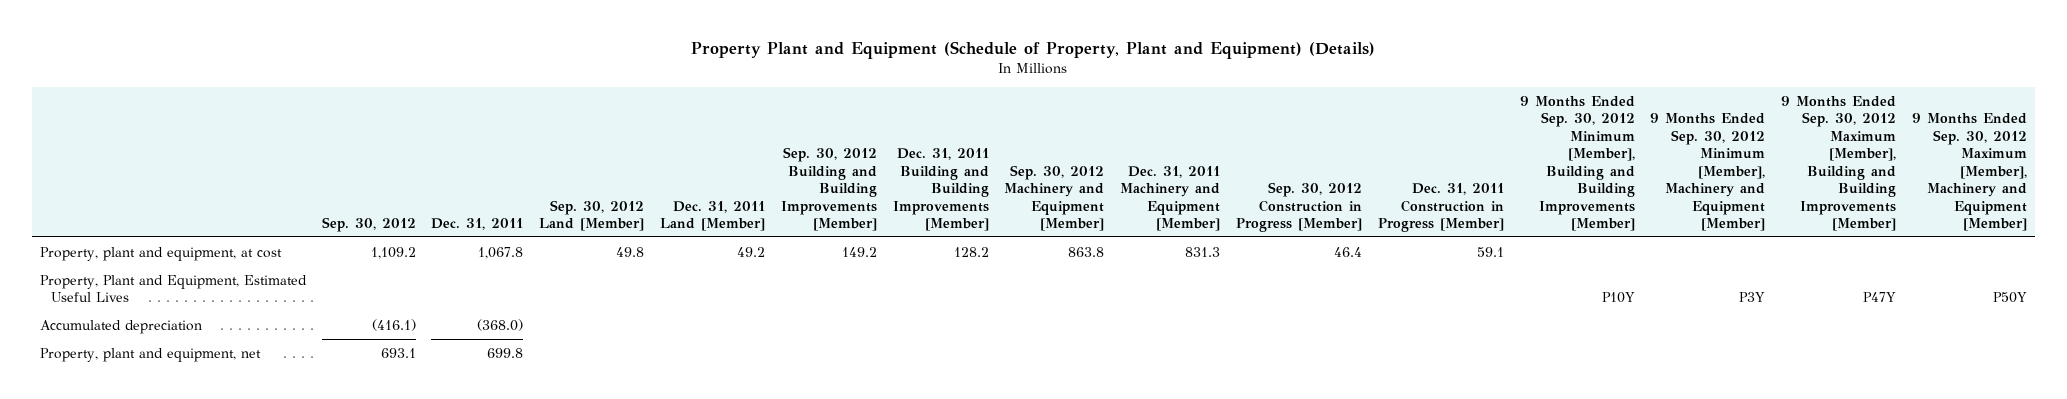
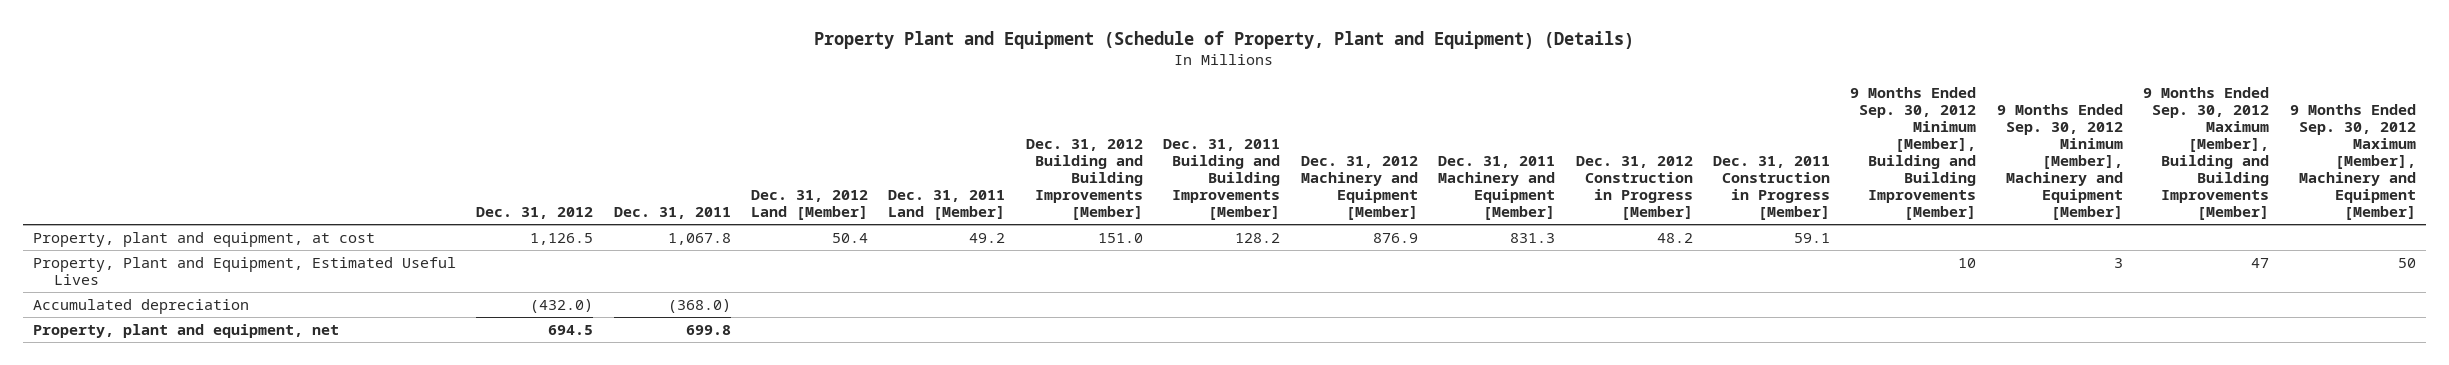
- | Sep. 30, 2012 | Dec. 31, 2011 | Sep. 30, 2012 Land [Member] | Dec. 31, 2011 Land [Member] | Sep. 30, 2012 Building and Building Improvements [Member] | Dec. 31, 2011 Building and Building Improvements [Member] | Sep. 30, 2012 Machinery and Equipment [Member] | Dec. 31, 2011 Machinery and Equipment [Member] | Sep. 30, 2012 Construction in Progress [Member] | Dec. 31, 2011 Construction in Progress [Member] | 9 Months Ended Sep. 30, 2012 Minimum [Member], Building and Building Improvements [Member] | 9 Months Ended Sep. 30, 2012 Minimum [Member], Machinery and Equipment [Member] | 9 Months Ended Sep. 30, 2012 Maximum [Member], Building and Building Improvements [Member] | 9 Months Ended Sep. 30, 2012 Maximum [Member], Machinery and Equipment [Member]
+ | Dec. 31, 2012 | Dec. 31, 2011 | Dec. 31, 2012 Land [Member] | Dec. 31, 2011 Land [Member] | Dec. 31, 2012 Building and Building Improvements [Member] | Dec. 31, 2011 Building and Building Improvements [Member] | Dec. 31, 2012 Machinery and Equipment [Member] | Dec. 31, 2011 Machinery and Equipment [Member] | Dec. 31, 2012 Construction in Progress [Member] | Dec. 31, 2011 Construction in Progress [Member] | 9 Months Ended Sep. 30, 2012 Minimum [Member], Building and Building Improvements [Member] | 9 Months Ended Sep. 30, 2012 Minimum [Member], Machinery and Equipment [Member] | 9 Months Ended Sep. 30, 2012 Maximum [Member], Building and Building Improvements [Member] | 9 Months Ended Sep. 30, 2012 Maximum [Member], Machinery and Equipment [Member]
- Property, Plant and Equipment, Estimated Useful Lives | | | | | | | | | | | P10Y | P3Y | P47Y | P50Y
+ Property, Plant and Equipment, Estimated Useful Lives | | | | | | | | | | | 10 | 3 | 47 | 50

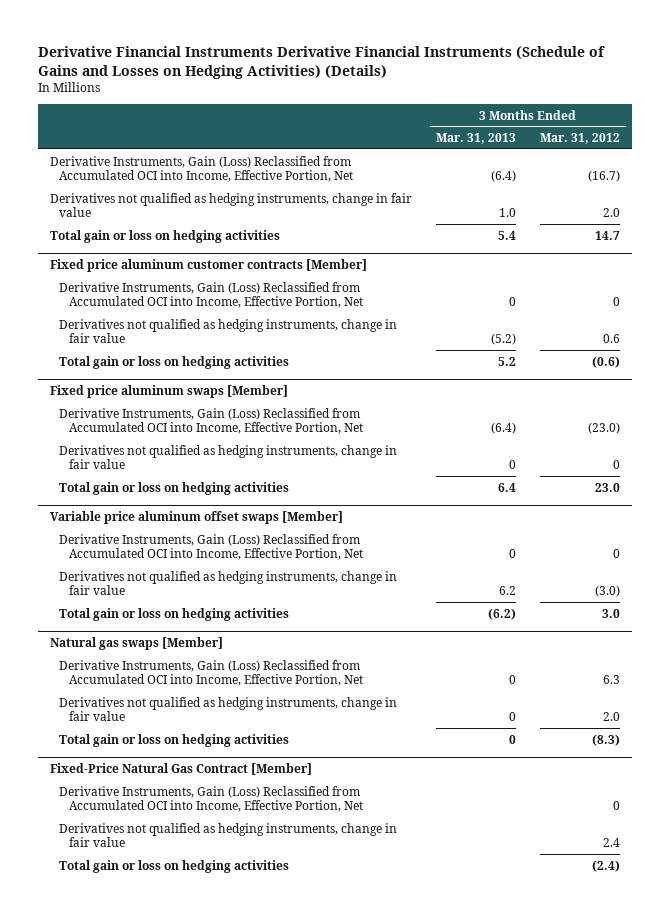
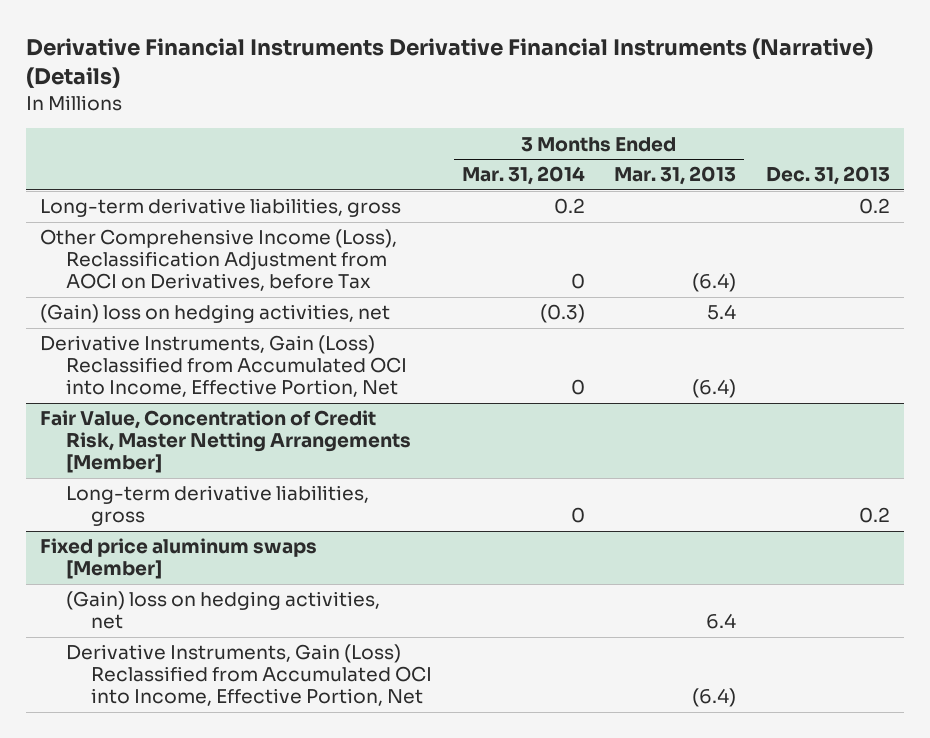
- Derivative Financial Instruments Derivative Financial Instruments (Schedule of Gains and Losses on Hedging Activities) (Details)
+ Derivative Financial Instruments Derivative Financial Instruments (Narrative) (Details)
- | 3 Months Ended Mar. 31, 2013 | 3 Months Ended Mar. 31, 2012
+ | 3 Months Ended Mar. 31, 2014 | 3 Months Ended Mar. 31, 2013 | Dec. 31, 2013
+ Long-term derivative liabilities, gross | 0.2 | | 0.2
+ Other Comprehensive Income (Loss), Reclassification Adjustment from AOCI on Derivatives, before Tax | 0 | (6.4) |
+ (Gain) loss on hedging activities, net | (0.3) | 5.4 |
- Derivatives not qualified as hedging instruments, change in fair value | 1.0 | 2.0
- Total gain or loss on hedging activities | 5.4 | 14.7
- Fixed price aluminum customer contracts [Member]
- Derivative Instruments, Gain (Loss) Reclassified from Accumulated OCI into Income, Effective Portion, Net | 0 | 0
- Derivatives not qualified as hedging instruments, change in fair value | (5.2) | 0.6
- Total gain or loss on hedging activities | 5.2 | (0.6)
+ Fair Value, Concentration of Credit Risk, Master Netting Arrangements [Member]
+ Long-term derivative liabilities, gross | 0 | | 0.2
@ Fixed price aluminum swaps [Member]
+ (Gain) loss on hedging activities, net | | 6.4 |
- Derivatives not qualified as hedging instruments, change in fair value | 0 | 0
- Total gain or loss on hedging activities | 6.4 | 23.0
- Variable price aluminum offset swaps [Member]
- Derivative Instruments, Gain (Loss) Reclassified from Accumulated OCI into Income, Effective Portion, Net | 0 | 0
- Derivatives not qualified as hedging instruments, change in fair value | 6.2 | (3.0)
- Total gain or loss on hedging activities | (6.2) | 3.0
- Natural gas swaps [Member]
- Derivative Instruments, Gain (Loss) Reclassified from Accumulated OCI into Income, Effective Portion, Net | 0 | 6.3
- Derivatives not qualified as hedging instruments, change in fair value | 0 | 2.0
- Total gain or loss on hedging activities | 0 | (8.3)
- Fixed-Price Natural Gas Contract [Member]
- Derivative Instruments, Gain (Loss) Reclassified from Accumulated OCI into Income, Effective Portion, Net | | 0
- Derivatives not qualified as hedging instruments, change in fair value | | 2.4
- Total gain or loss on hedging activities | | (2.4)

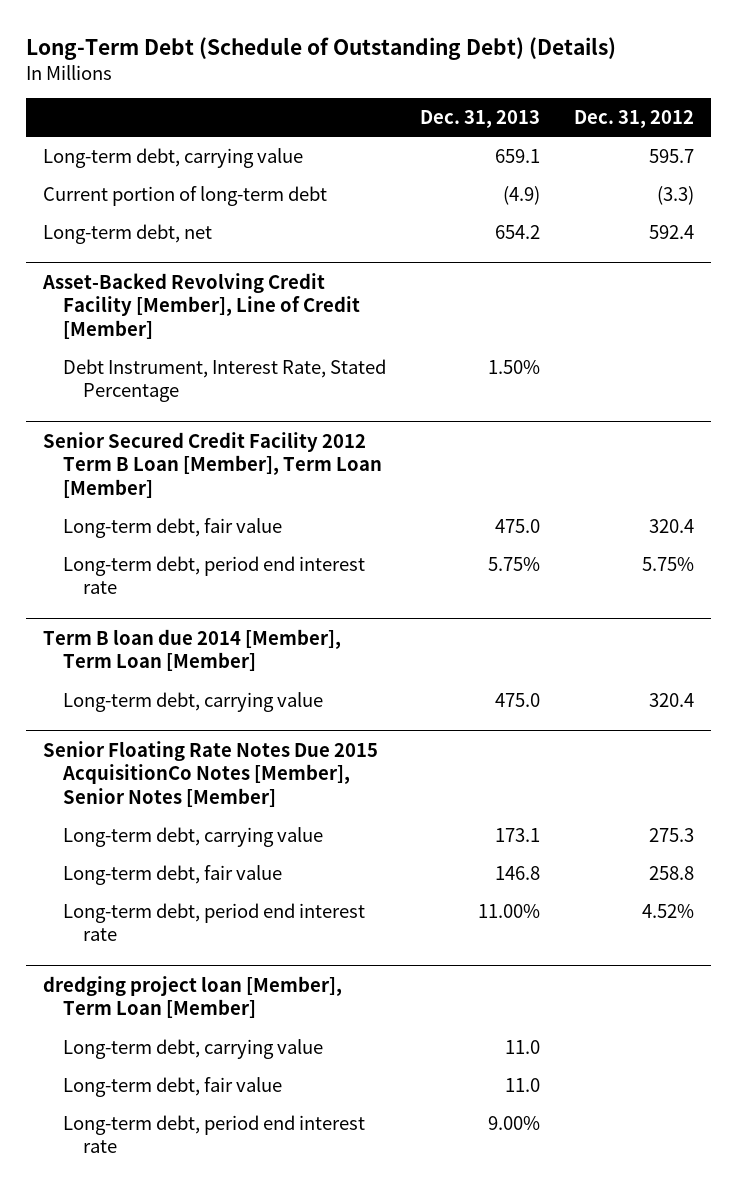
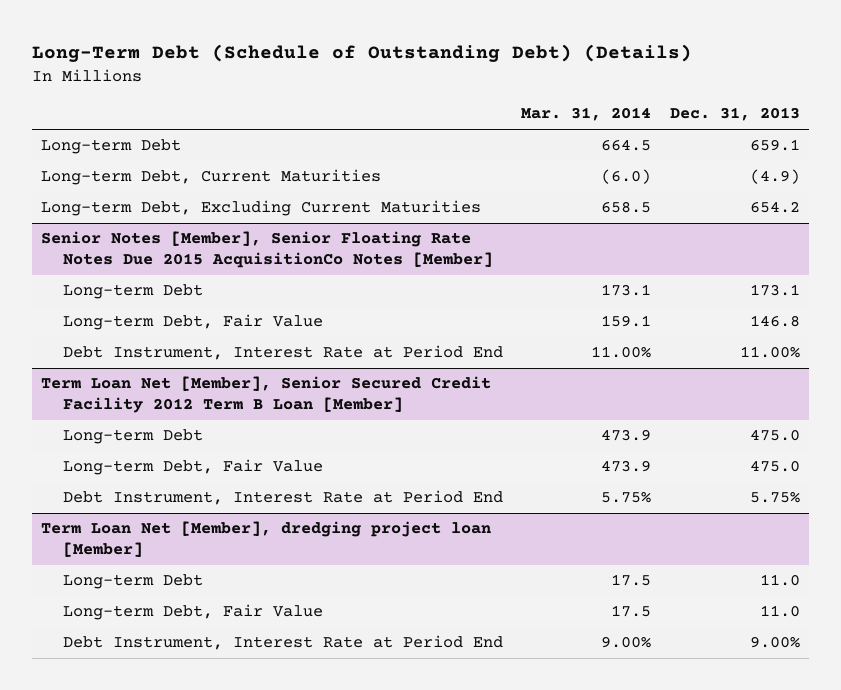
- | Dec. 31, 2013 | Dec. 31, 2012
+ | Mar. 31, 2014 | Dec. 31, 2013
- Long-term debt, carrying value | 659.1 | 595.7
- Current portion of long-term debt | (4.9) | (3.3)
- Long-term debt, net | 654.2 | 592.4
- Asset-Backed Revolving Credit Facility [Member], Line of Credit [Member]
- Debt Instrument, Interest Rate, Stated Percentage | 1.50% |
- Senior Secured Credit Facility 2012 Term B Loan [Member], Term Loan [Member]
- Long-term debt, fair value | 475.0 | 320.4
- Long-term debt, period end interest rate | 5.75% | 5.75%
- Term B loan due 2014 [Member], Term Loan [Member]
- Long-term debt, carrying value | 475.0 | 320.4
- Senior Floating Rate Notes Due 2015 AcquisitionCo Notes [Member], Senior Notes [Member]
- Long-term debt, carrying value | 173.1 | 275.3
- Long-term debt, fair value | 146.8 | 258.8
- Long-term debt, period end interest rate | 11.00% | 4.52%
- dredging project loan [Member], Term Loan [Member]
- Long-term debt, carrying value | 11.0 |
- Long-term debt, fair value | 11.0 |
- Long-term debt, period end interest rate | 9.00% |
+ Long-term Debt | 664.5 | 659.1
+ Long-term Debt, Current Maturities | (6.0) | (4.9)
+ Long-term Debt, Excluding Current Maturities | 658.5 | 654.2
+ Senior Notes [Member], Senior Floating Rate Notes Due 2015 AcquisitionCo Notes [Member]
+ Long-term Debt | 173.1 | 173.1
+ Long-term Debt, Fair Value | 159.1 | 146.8
+ Debt Instrument, Interest Rate at Period End | 11.00% | 11.00%
+ Term Loan Net [Member], Senior Secured Credit Facility 2012 Term B Loan [Member]
+ Long-term Debt | 473.9 | 475.0
+ Long-term Debt, Fair Value | 473.9 | 475.0
+ Debt Instrument, Interest Rate at Period End | 5.75% | 5.75%
+ Term Loan Net [Member], dredging project loan [Member]
+ Long-term Debt | 17.5 | 11.0
+ Long-term Debt, Fair Value | 17.5 | 11.0
+ Debt Instrument, Interest Rate at Period End | 9.00% | 9.00%

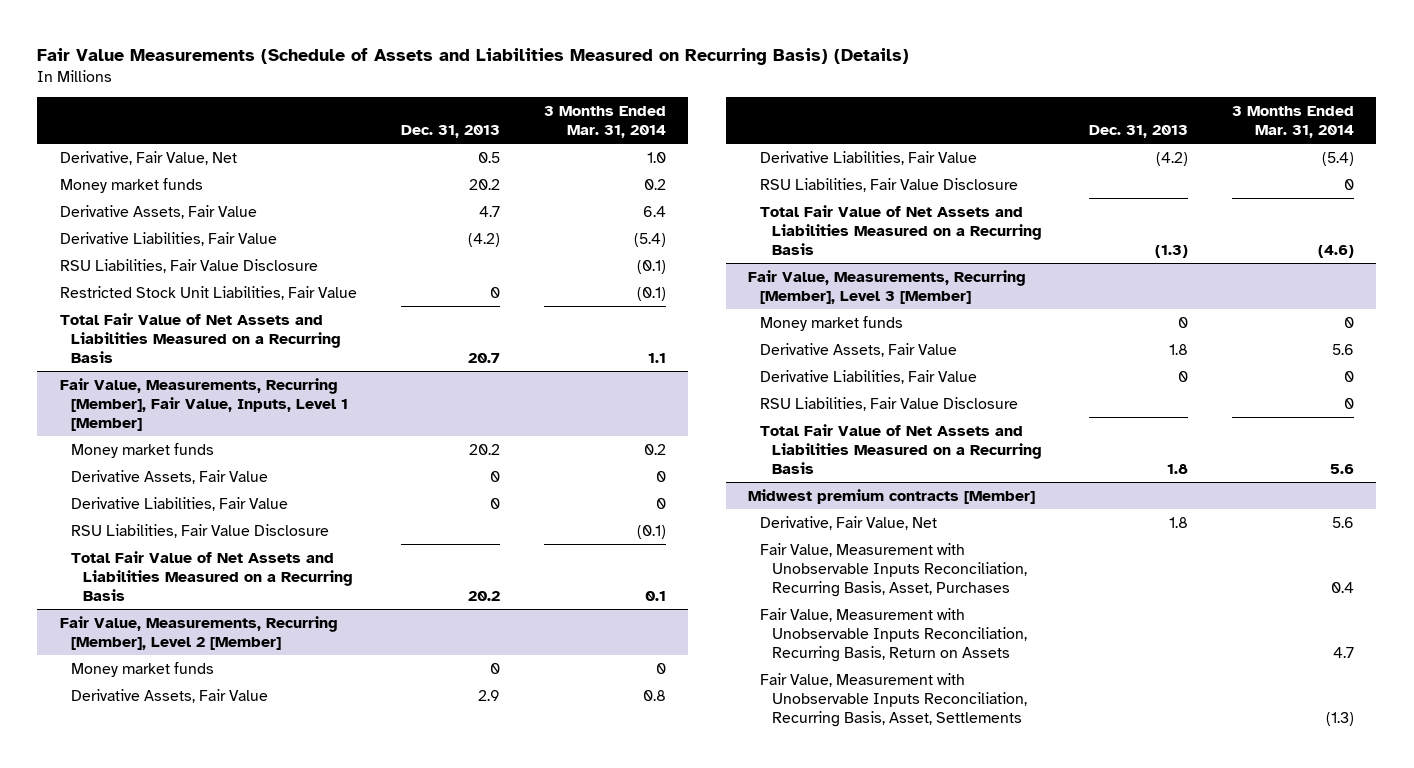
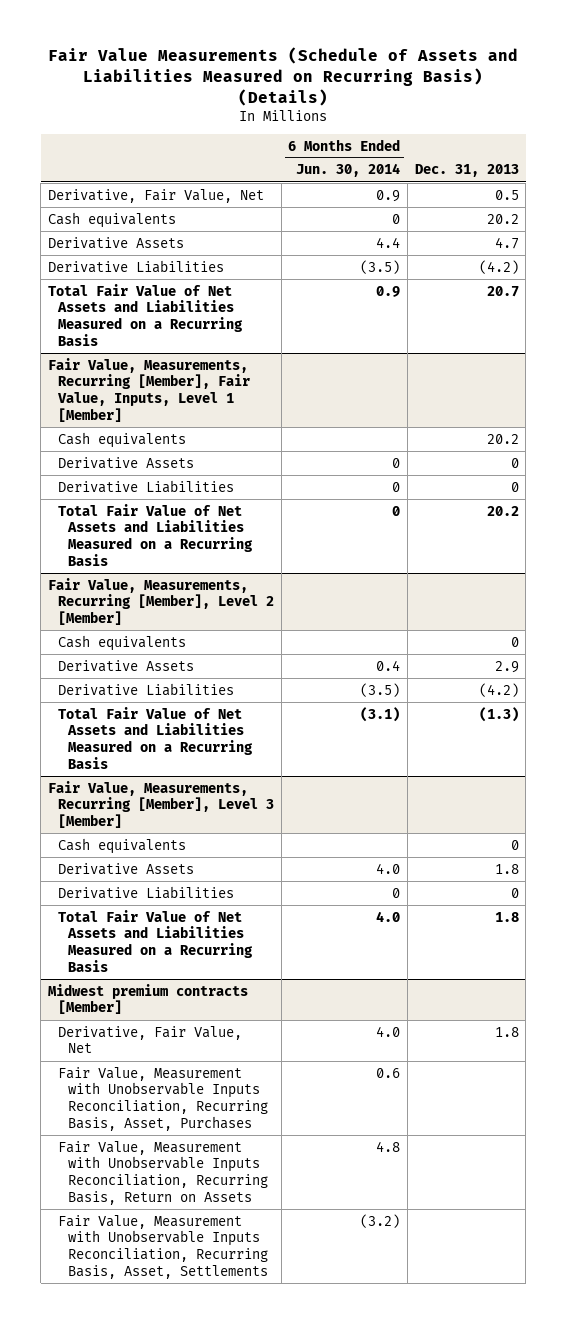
- | Dec. 31, 2013 | 3 Months Ended Mar. 31, 2014
+ | 6 Months Ended Jun. 30, 2014 | Dec. 31, 2013
- Money market funds | 20.2 | 0.2
- Derivative Assets, Fair Value | 4.7 | 6.4
- Derivative Liabilities, Fair Value | (4.2) | (5.4)
- RSU Liabilities, Fair Value Disclosure | | (0.1)
- Restricted Stock Unit Liabilities, Fair Value | 0 | (0.1)
+ Cash equivalents | 0 | 20.2
+ Derivative Assets | 4.4 | 4.7
+ Derivative Liabilities | (3.5) | (4.2)
@ Fair Value, Measurements, Recurring [Member], Fair Value, Inputs, Level 1 [Member]
- Money market funds | 20.2 | 0.2
- Derivative Assets, Fair Value | 0 | 0
- Derivative Liabilities, Fair Value | 0 | 0
- RSU Liabilities, Fair Value Disclosure | | (0.1)
+ Cash equivalents | | 20.2
+ Derivative Assets | 0 | 0
+ Derivative Liabilities | 0 | 0
@ Fair Value, Measurements, Recurring [Member], Level 2 [Member]
- Money market funds | 0 | 0
- Derivative Assets, Fair Value | 2.9 | 0.8
- Derivative Liabilities, Fair Value | (4.2) | (5.4)
- RSU Liabilities, Fair Value Disclosure | | 0
+ Cash equivalents | | 0
+ Derivative Assets | 0.4 | 2.9
+ Derivative Liabilities | (3.5) | (4.2)
@ Fair Value, Measurements, Recurring [Member], Level 3 [Member]
- Money market funds | 0 | 0
- Derivative Assets, Fair Value | 1.8 | 5.6
- Derivative Liabilities, Fair Value | 0 | 0
- RSU Liabilities, Fair Value Disclosure | | 0
+ Cash equivalents | | 0
+ Derivative Assets | 4.0 | 1.8
+ Derivative Liabilities | 0 | 0

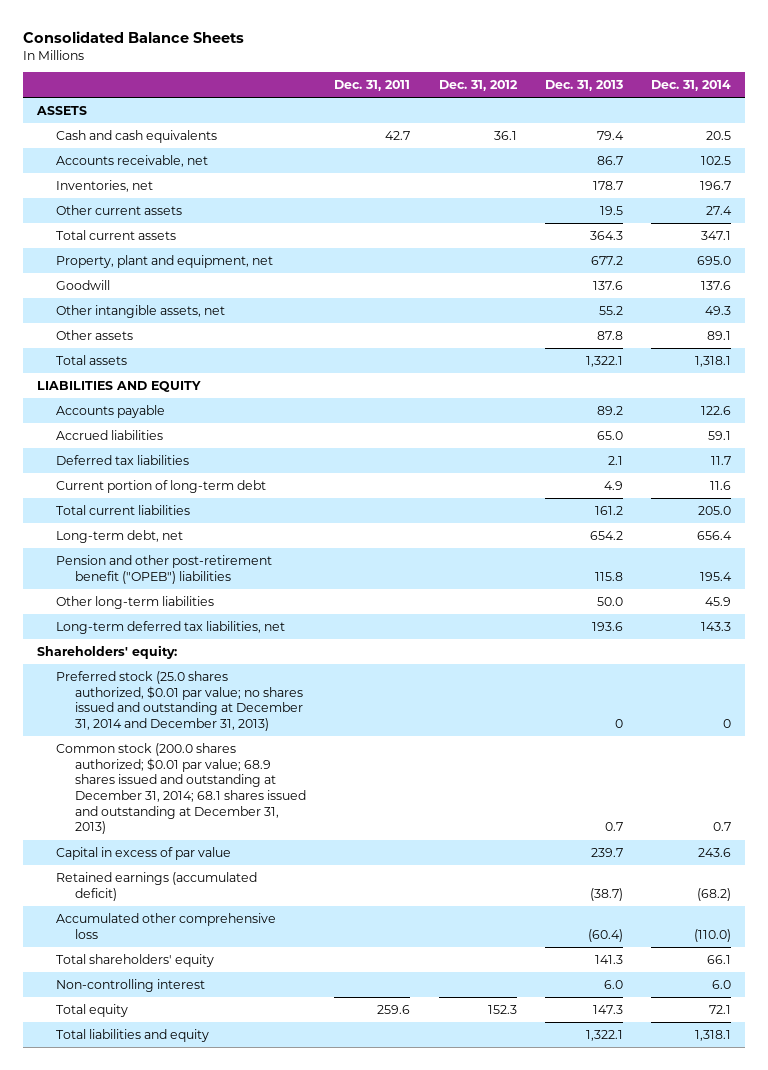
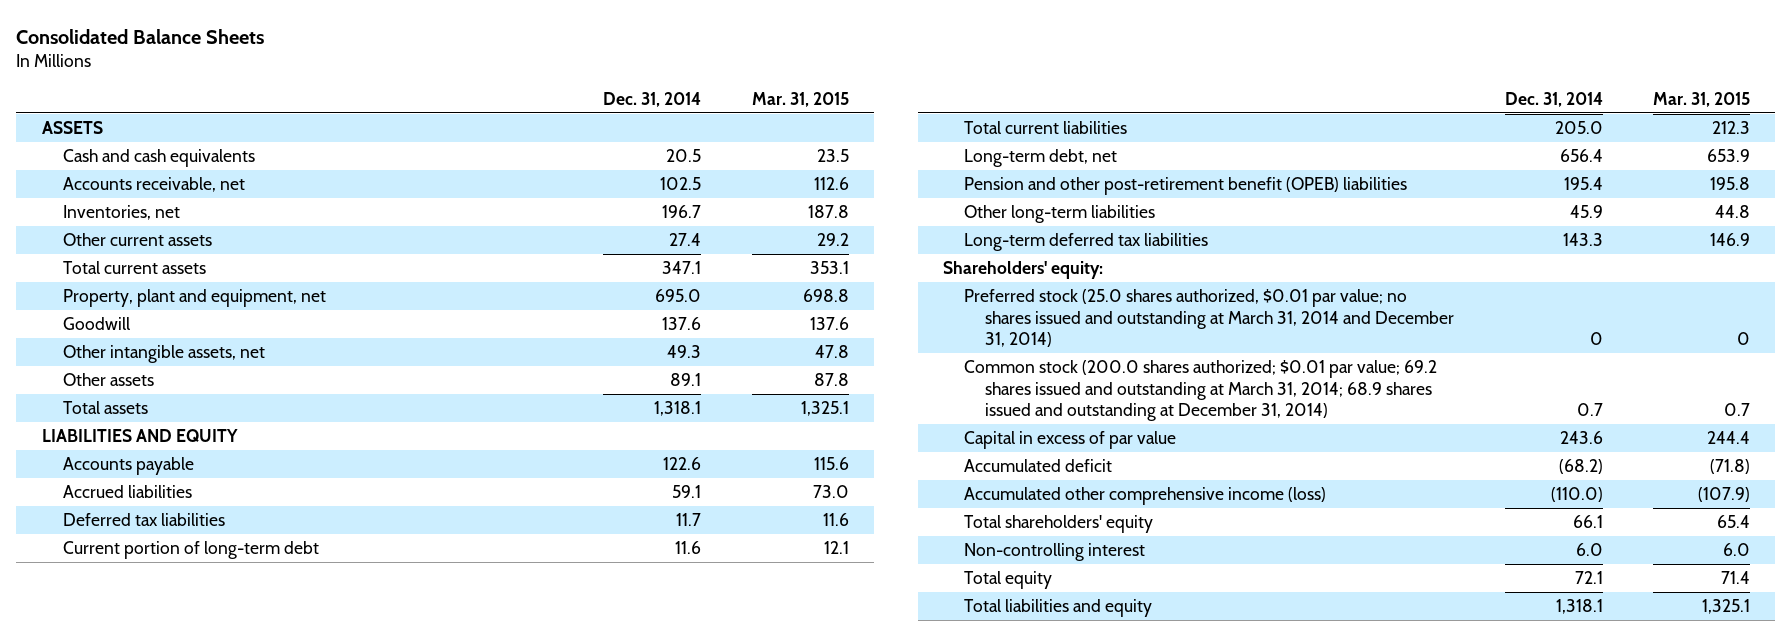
- | Dec. 31, 2011 | Dec. 31, 2012 | Dec. 31, 2013 | Dec. 31, 2014
+ | Dec. 31, 2014 | Mar. 31, 2015
- Pension and other post-retirement benefit ("OPEB") liabilities | | | 115.8 | 195.4
+ Pension and other post-retirement benefit (OPEB) liabilities | 195.4 | 195.8
- Long-term deferred tax liabilities, net | | | 193.6 | 143.3
+ Long-term deferred tax liabilities | 143.3 | 146.9
- Preferred stock (25.0 shares authorized, $0.01 par value; no shares issued and outstanding at December 31, 2014 and December 31, 2013) | | | 0 | 0
- Common stock (200.0 shares authorized; $0.01 par value; 68.9 shares issued and outstanding at December 31, 2014; 68.1 shares issued and outstanding at December 31, 2013) | | | 0.7 | 0.7
+ Preferred stock (25.0 shares authorized, $0.01 par value; no shares issued and outstanding at March 31, 2014 and December 31, 2014) | 0 | 0
+ Common stock (200.0 shares authorized; $0.01 par value; 69.2 shares issued and outstanding at March 31, 2014; 68.9 shares issued and outstanding at December 31, 2014) | 0.7 | 0.7
- Retained earnings (accumulated deficit) | | | (38.7) | (68.2)
- Accumulated other comprehensive loss | | | (60.4) | (110.0)
+ Accumulated deficit | (68.2) | (71.8)
+ Accumulated other comprehensive income (loss) | (110.0) | (107.9)

